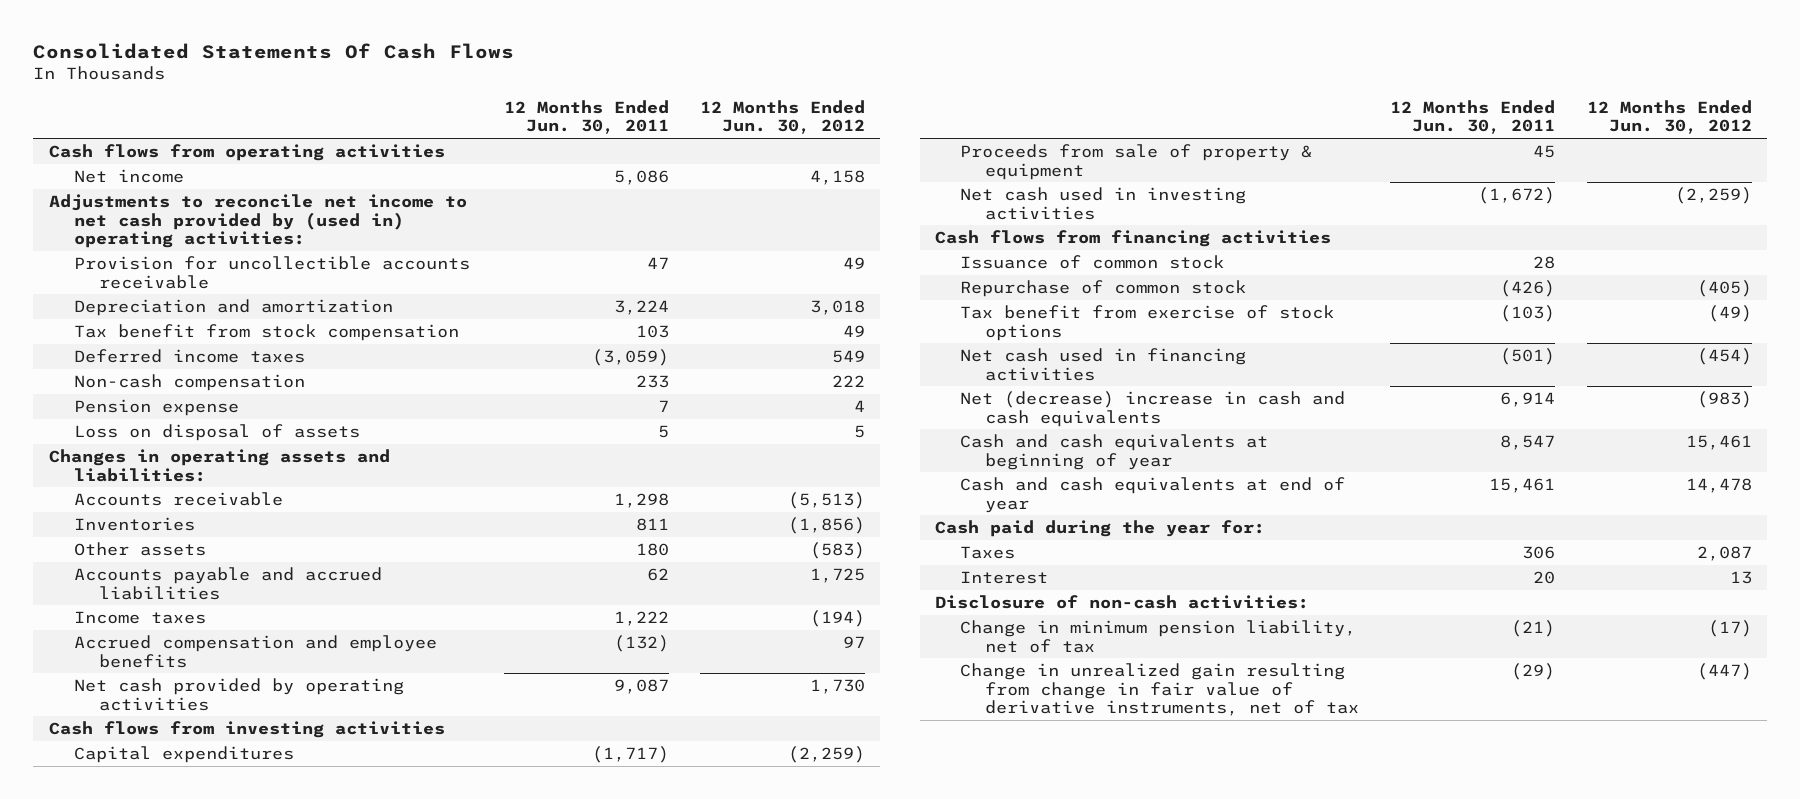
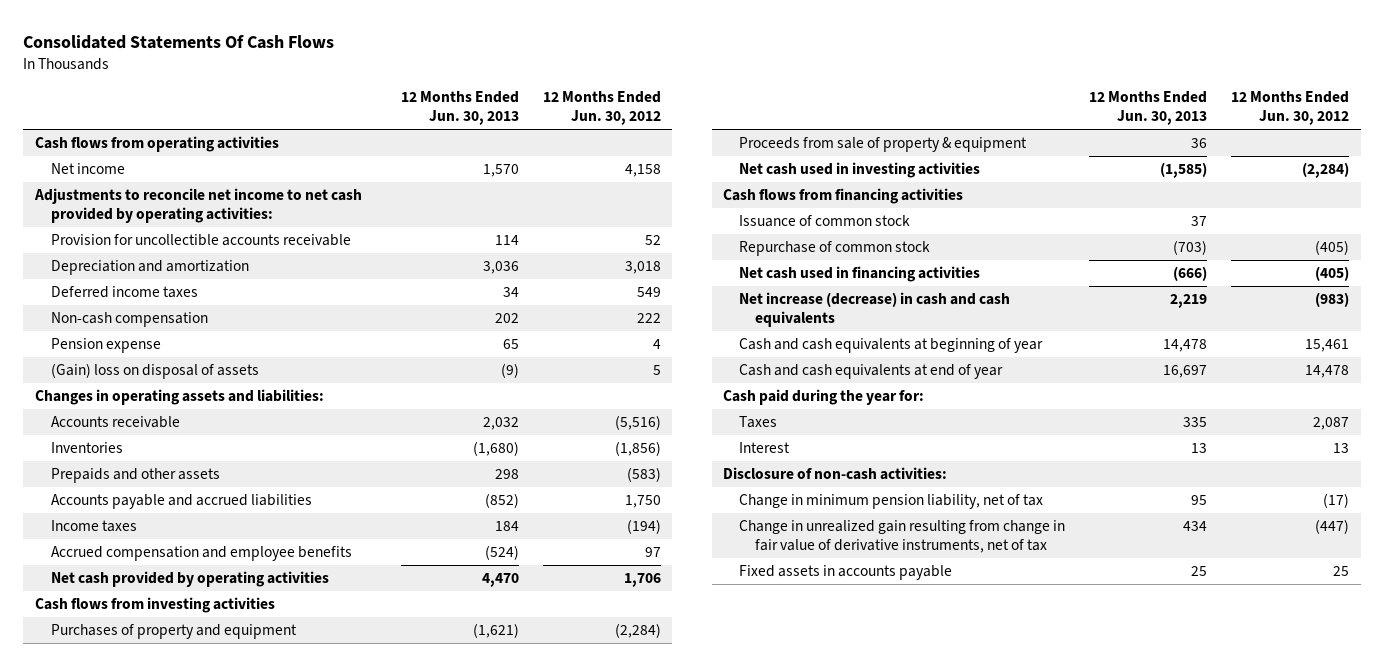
- | 12 Months Ended Jun. 30, 2011 | 12 Months Ended Jun. 30, 2012
+ | 12 Months Ended Jun. 30, 2013 | 12 Months Ended Jun. 30, 2012
- Adjustments to reconcile net income to net cash provided by (used in) operating activities:
- Provision for uncollectible accounts receivable | 47 | 49
+ Adjustments to reconcile net income to net cash provided by operating activities:
+ Provision for uncollectible accounts receivable | 114 | 52
- Tax benefit from stock compensation | 103 | 49
- Loss on disposal of assets | 5 | 5
+ (Gain) loss on disposal of assets | (9) | 5
- Accounts receivable | 1,298 | (5,513)
+ Accounts receivable | 2,032 | (5,516)
- Other assets | 180 | (583)
- Accounts payable and accrued liabilities | 62 | 1,725
+ Prepaids and other assets | 298 | (583)
+ Accounts payable and accrued liabilities | (852) | 1,750
- Net cash provided by operating activities | 9,087 | 1,730
+ Net cash provided by operating activities | 4,470 | 1,706
- Capital expenditures | (1,717) | (2,259)
+ Purchases of property and equipment | (1,621) | (2,284)
- Net cash used in investing activities | (1,672) | (2,259)
+ Net cash used in investing activities | (1,585) | (2,284)
- Tax benefit from exercise of stock options | (103) | (49)
- Net cash used in financing activities | (501) | (454)
- Net (decrease) increase in cash and cash equivalents | 6,914 | (983)
+ Net cash used in financing activities | (666) | (405)
+ Net increase (decrease) in cash and cash equivalents | 2,219 | (983)
+ Fixed assets in accounts payable | 25 | 25

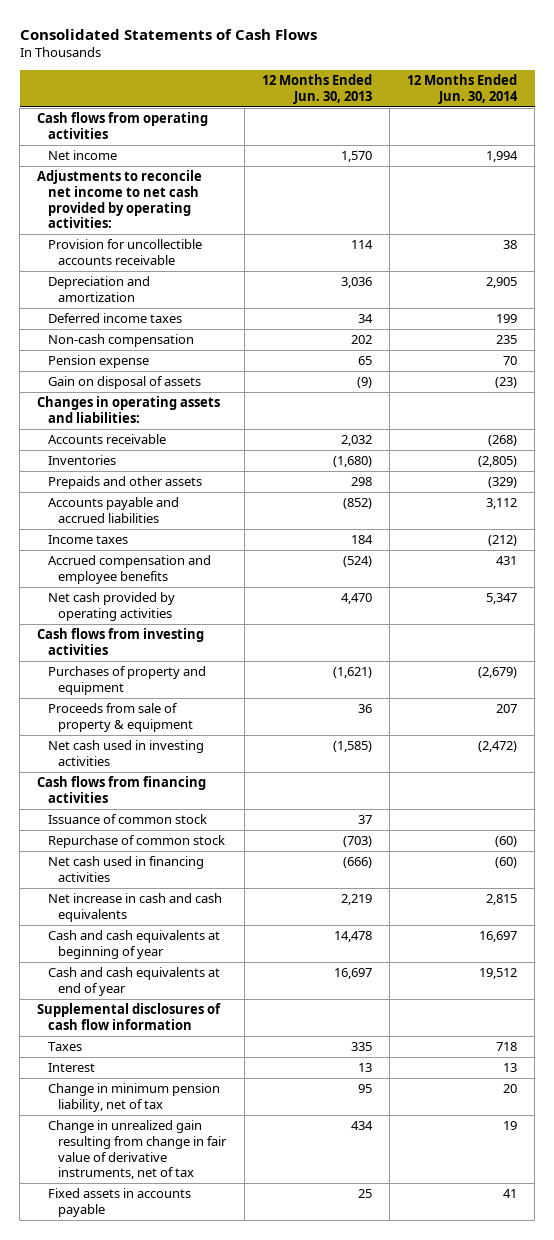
- Consolidated Statements Of Cash Flows
+ Consolidated Statements of Cash Flows
- | 12 Months Ended Jun. 30, 2013 | 12 Months Ended Jun. 30, 2012
+ | 12 Months Ended Jun. 30, 2013 | 12 Months Ended Jun. 30, 2014
- (Gain) loss on disposal of assets | (9) | 5
+ Gain on disposal of assets | (9) | (23)
- Net increase (decrease) in cash and cash equivalents | 2,219 | (983)
+ Net increase in cash and cash equivalents | 2,219 | 2,815
- Cash paid during the year for:
+ Supplemental disclosures of cash flow information
- Disclosure of non-cash activities:

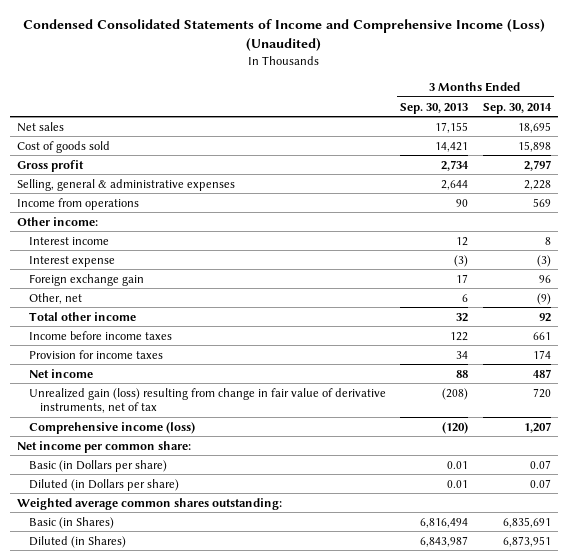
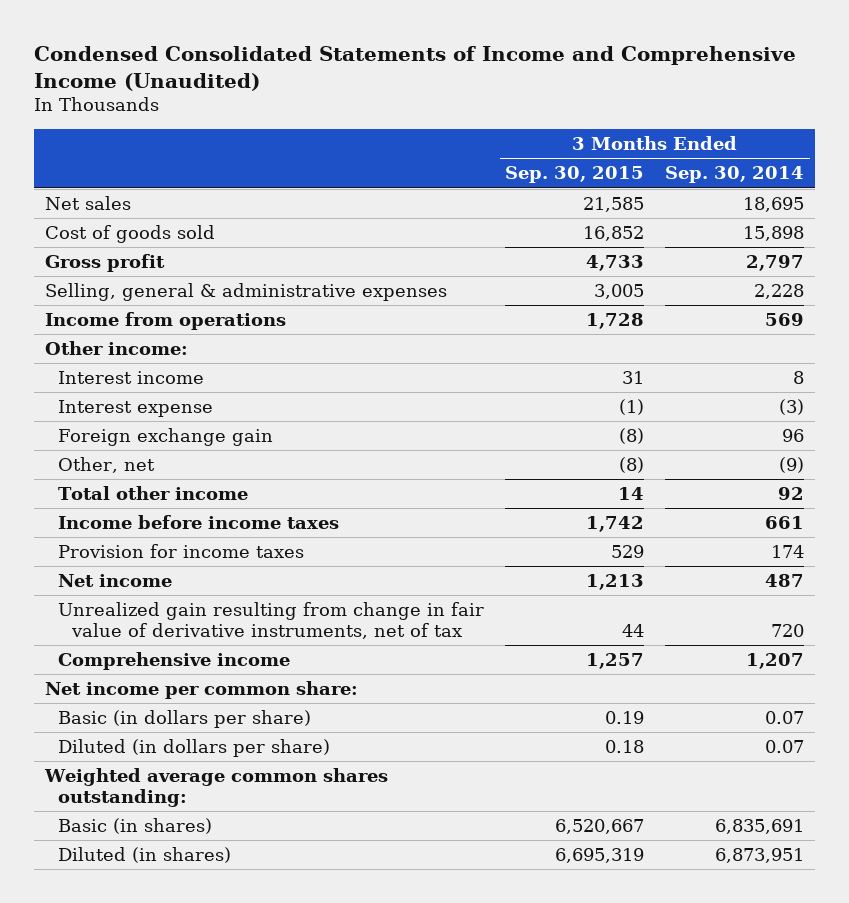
- Condensed Consolidated Statements of Income and Comprehensive Income (Loss) (Unaudited)
+ Condensed Consolidated Statements of Income and Comprehensive Income (Unaudited)
- | 3 Months Ended Sep. 30, 2013 | 3 Months Ended Sep. 30, 2014
+ | 3 Months Ended Sep. 30, 2015 | 3 Months Ended Sep. 30, 2014
- Unrealized gain (loss) resulting from change in fair value of derivative instruments, net of tax | (208) | 720
- Comprehensive income (loss) | (120) | 1,207
+ Unrealized gain resulting from change in fair value of derivative instruments, net of tax | 44 | 720
+ Comprehensive income | 1,257 | 1,207
- Basic (in Dollars per share) | 0.01 | 0.07
- Diluted (in Dollars per share) | 0.01 | 0.07
+ Basic (in dollars per share) | 0.19 | 0.07
+ Diluted (in dollars per share) | 0.18 | 0.07
- Basic (in Shares) | 6,816,494 | 6,835,691
- Diluted (in Shares) | 6,843,987 | 6,873,951
+ Basic (in shares) | 6,520,667 | 6,835,691
+ Diluted (in shares) | 6,695,319 | 6,873,951

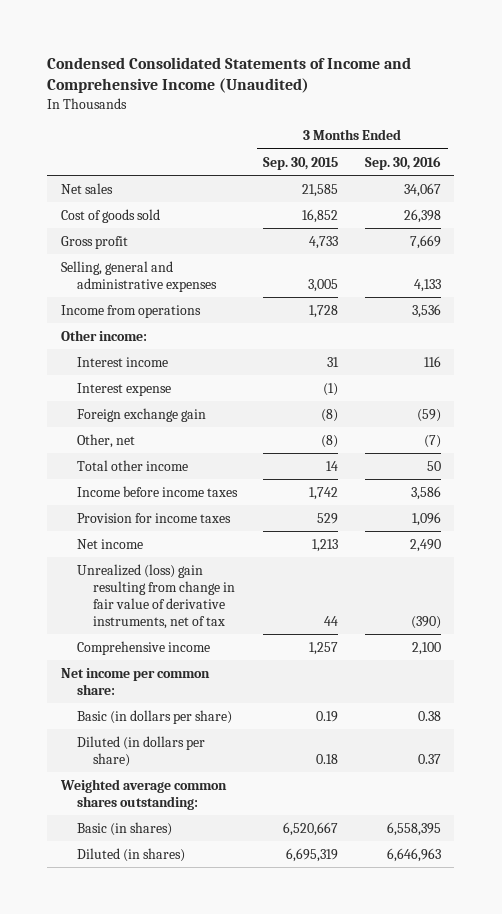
- | 3 Months Ended Sep. 30, 2015 | 3 Months Ended Sep. 30, 2014
+ | 3 Months Ended Sep. 30, 2015 | 3 Months Ended Sep. 30, 2016
- Selling, general & administrative expenses | 3,005 | 2,228
+ Selling, general and administrative expenses | 3,005 | 4,133
- Unrealized gain resulting from change in fair value of derivative instruments, net of tax | 44 | 720
+ Unrealized (loss) gain resulting from change in fair value of derivative instruments, net of tax | 44 | (390)

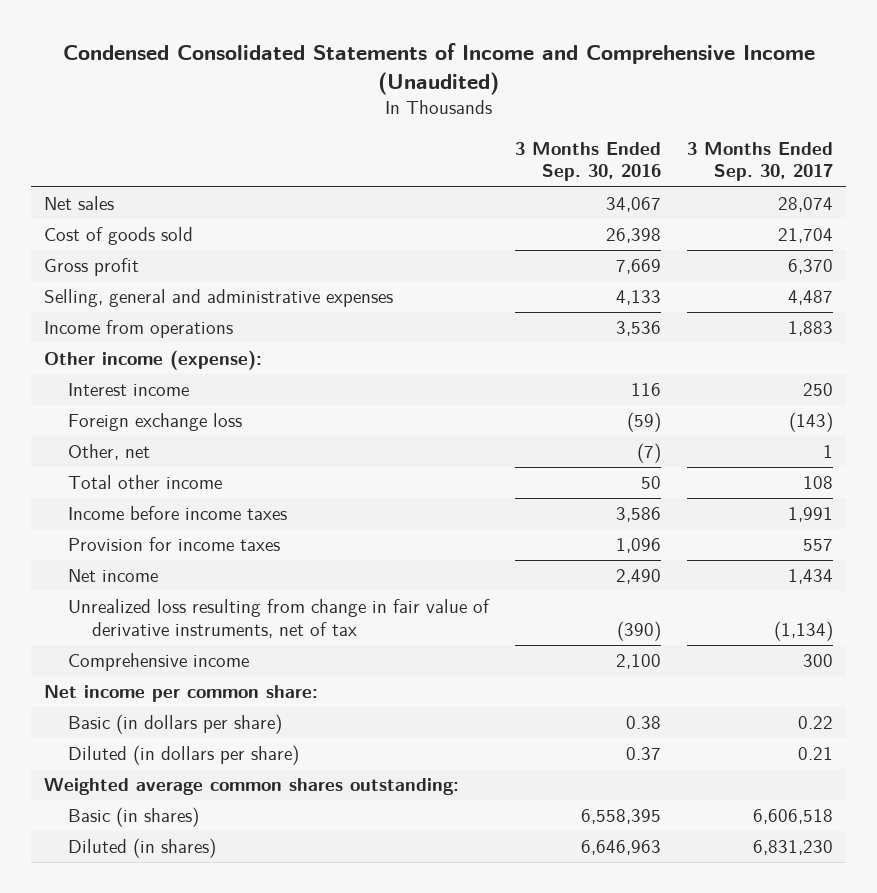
- | 3 Months Ended Sep. 30, 2015 | 3 Months Ended Sep. 30, 2016
+ | 3 Months Ended Sep. 30, 2016 | 3 Months Ended Sep. 30, 2017
- Other income:
+ Other income (expense):
- Interest expense | (1) |
- Foreign exchange gain | (8) | (59)
+ Foreign exchange loss | (59) | (143)
- Unrealized (loss) gain resulting from change in fair value of derivative instruments, net of tax | 44 | (390)
+ Unrealized loss resulting from change in fair value of derivative instruments, net of tax | (390) | (1,134)

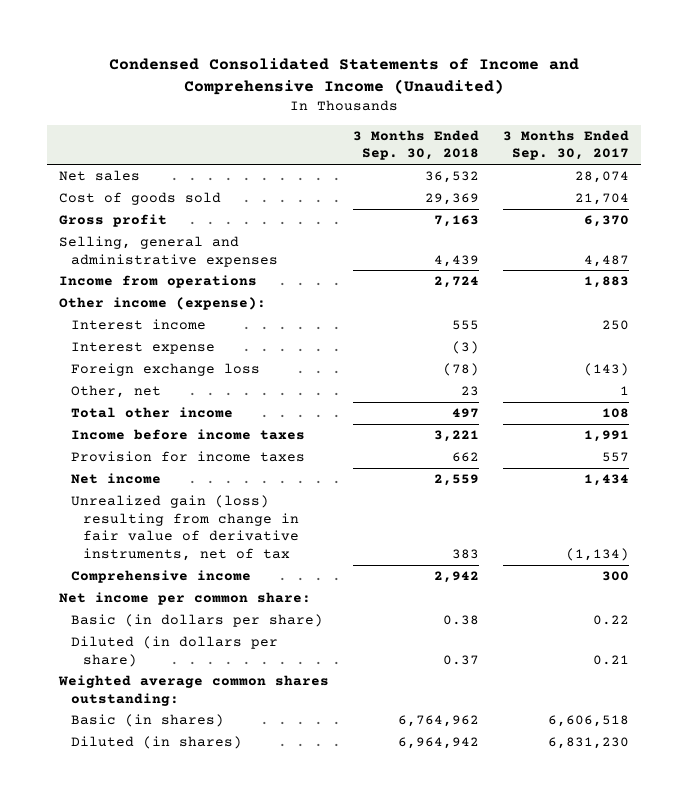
- | 3 Months Ended Sep. 30, 2016 | 3 Months Ended Sep. 30, 2017
+ | 3 Months Ended Sep. 30, 2018 | 3 Months Ended Sep. 30, 2017
+ Interest expense | (3) |
- Unrealized loss resulting from change in fair value of derivative instruments, net of tax | (390) | (1,134)
+ Unrealized gain (loss) resulting from change in fair value of derivative instruments, net of tax | 383 | (1,134)

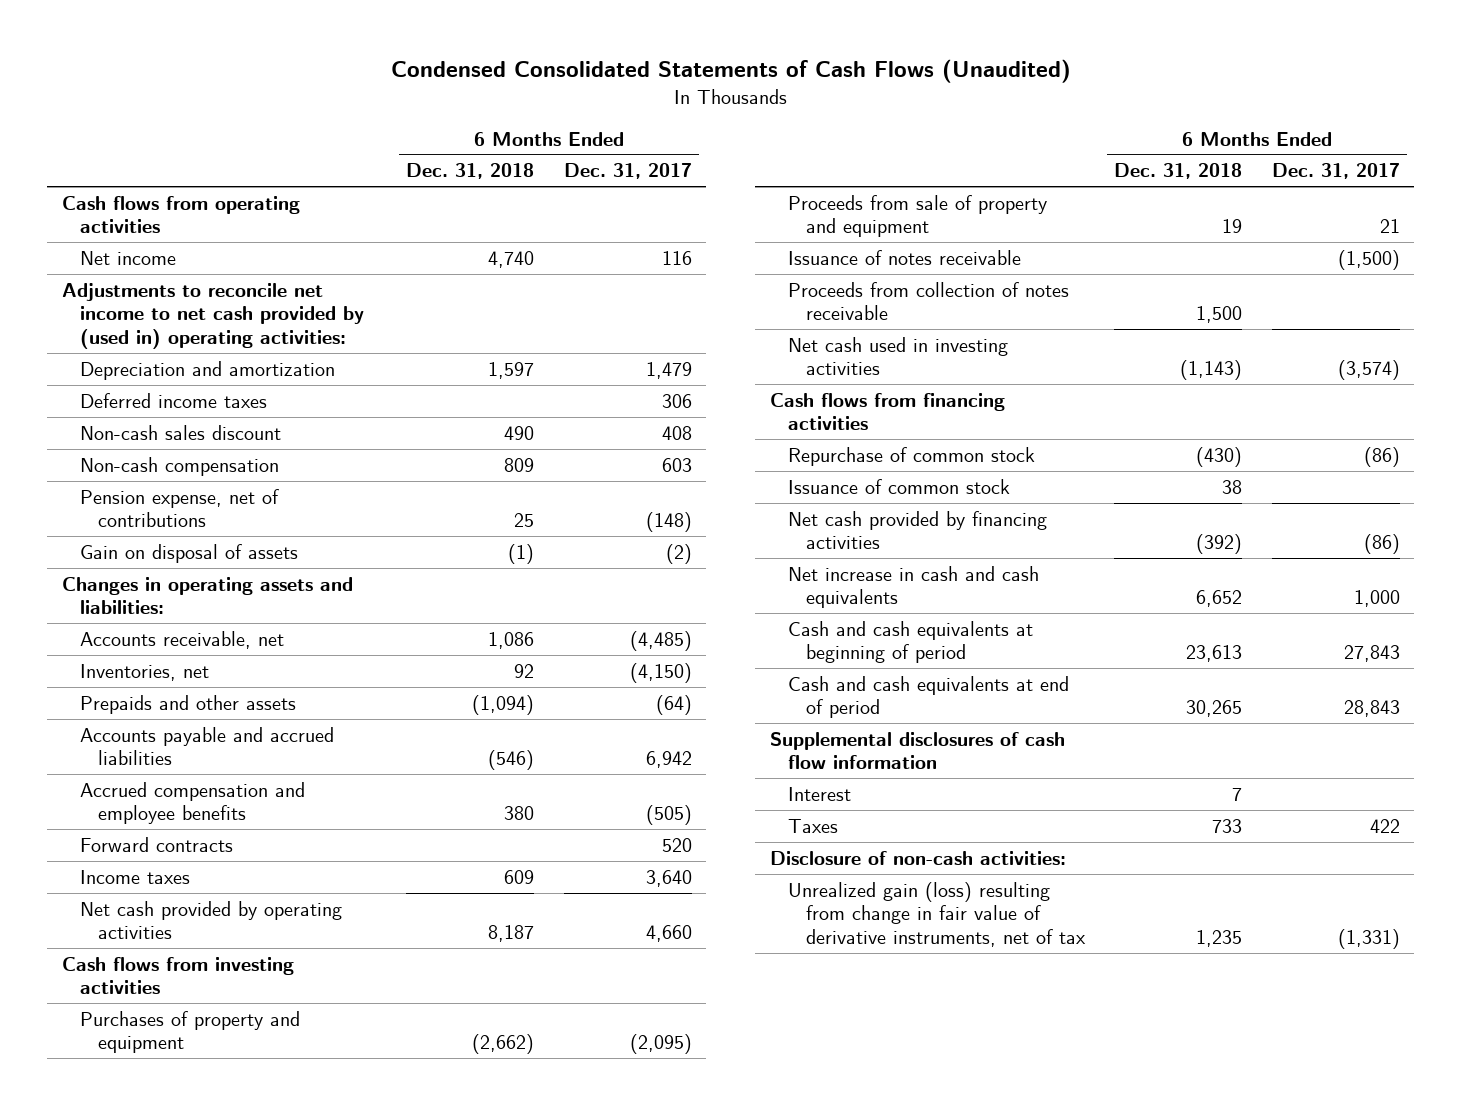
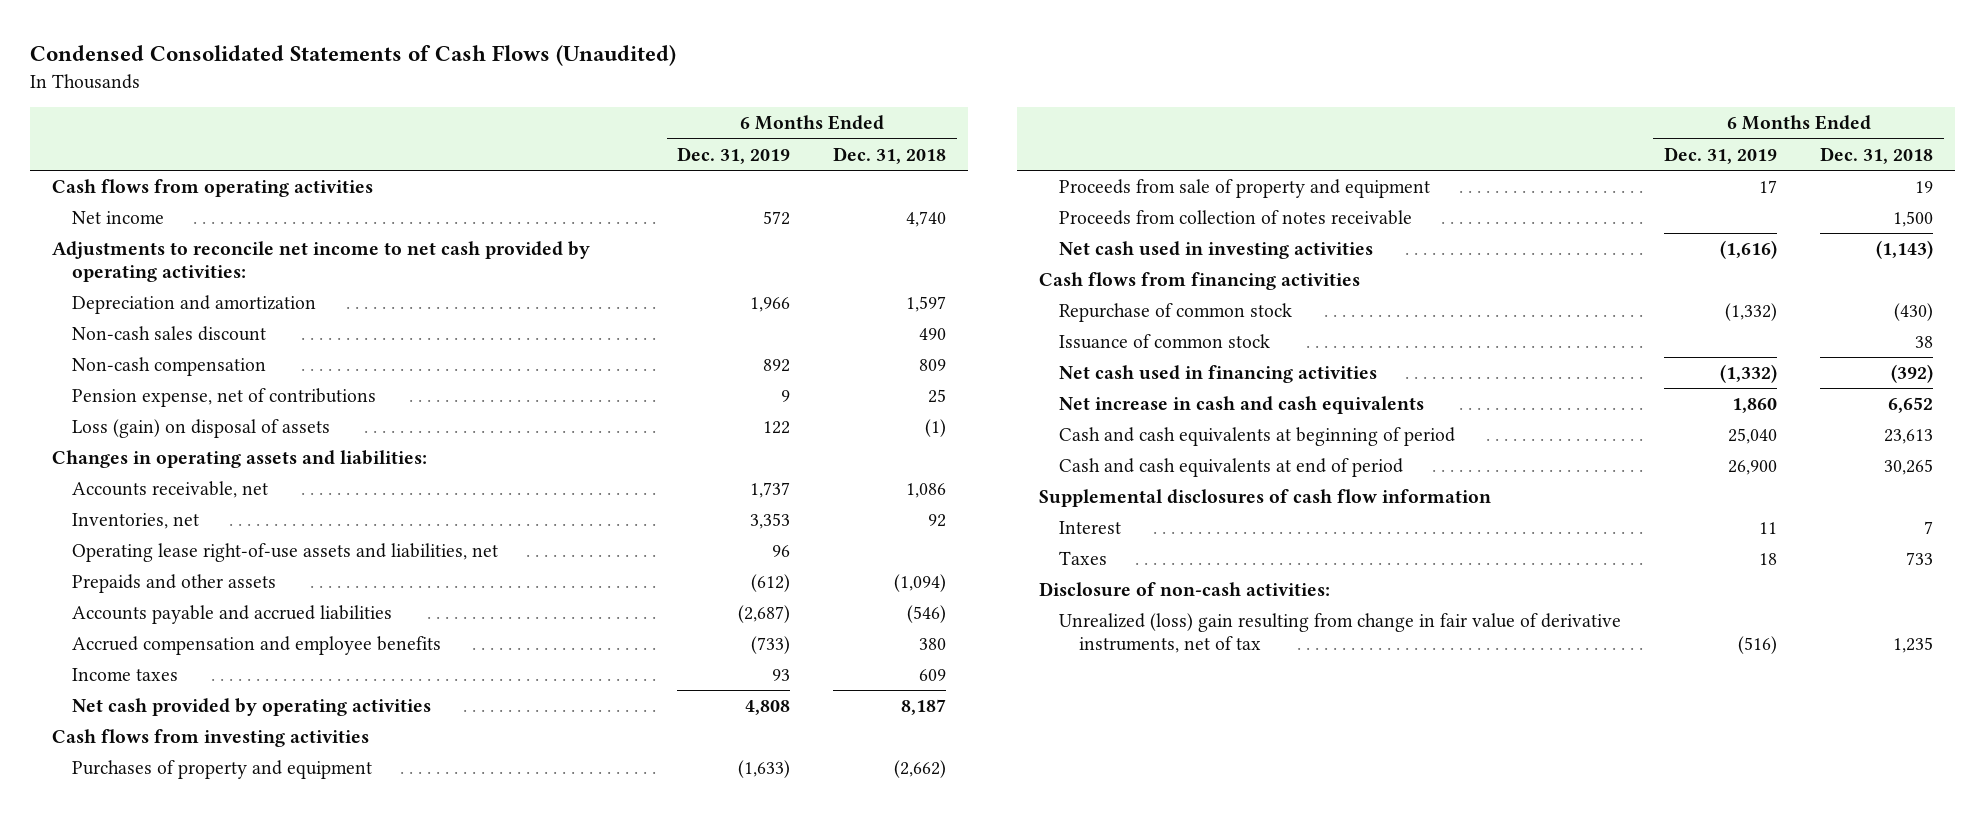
- | 6 Months Ended Dec. 31, 2018 | 6 Months Ended Dec. 31, 2017
+ | 6 Months Ended Dec. 31, 2019 | 6 Months Ended Dec. 31, 2018
- Adjustments to reconcile net income to net cash provided by (used in) operating activities:
+ Adjustments to reconcile net income to net cash provided by operating activities:
- Deferred income taxes | | 306
- Gain on disposal of assets | (1) | (2)
+ Loss (gain) on disposal of assets | 122 | (1)
+ Operating lease right-of-use assets and liabilities, net | 96 |
- Forward contracts | | 520
- Issuance of notes receivable | | (1,500)
- Net cash provided by financing activities | (392) | (86)
+ Net cash used in financing activities | (1,332) | (392)
- Unrealized gain (loss) resulting from change in fair value of derivative instruments, net of tax | 1,235 | (1,331)
+ Unrealized (loss) gain resulting from change in fair value of derivative instruments, net of tax | (516) | 1,235

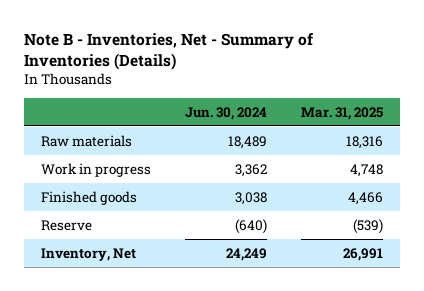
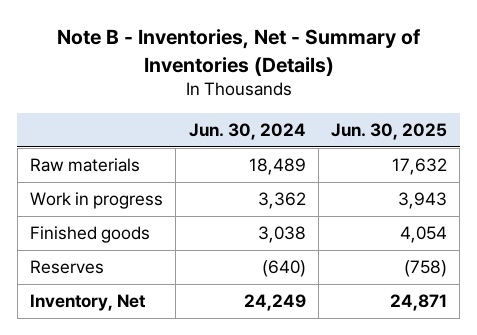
- | Jun. 30, 2024 | Mar. 31, 2025
+ | Jun. 30, 2024 | Jun. 30, 2025
- Reserve | (640) | (539)
+ Reserves | (640) | (758)

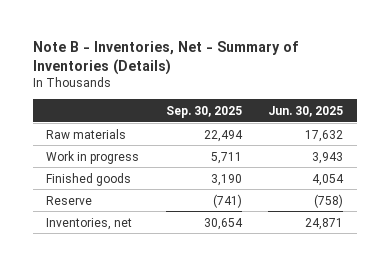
- | Jun. 30, 2024 | Jun. 30, 2025
+ | Sep. 30, 2025 | Jun. 30, 2025
- Reserves | (640) | (758)
- Inventory, Net | 24,249 | 24,871
+ Reserve | (741) | (758)
+ Inventories, net | 30,654 | 24,871

